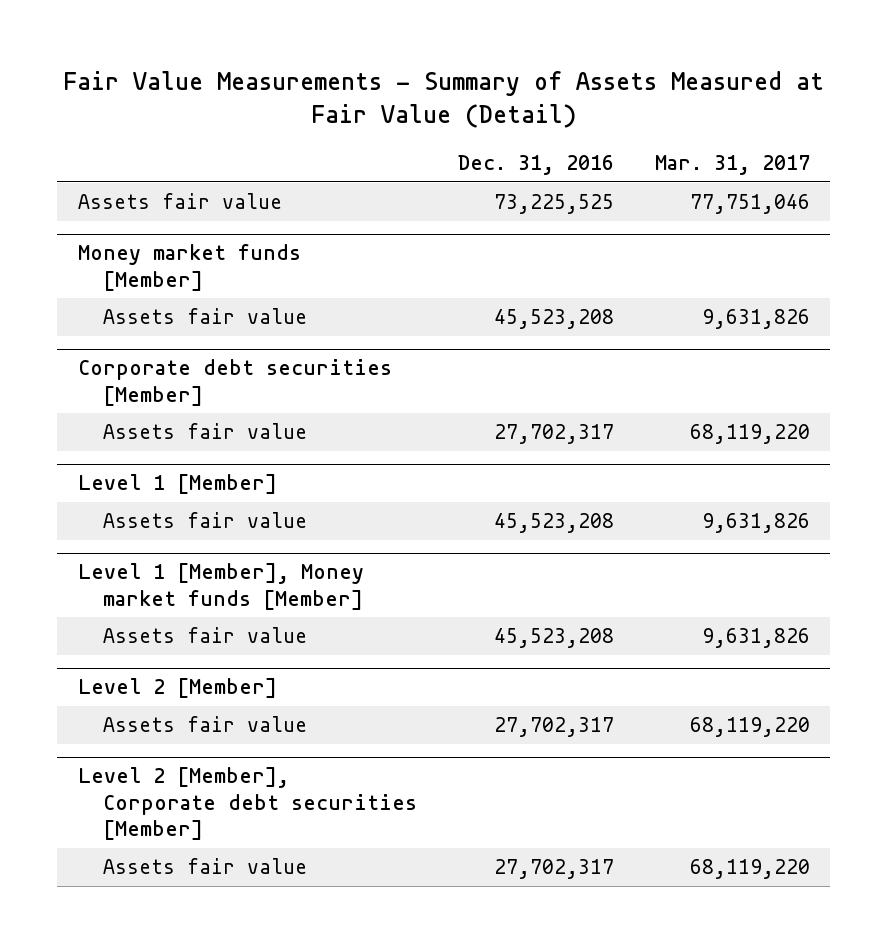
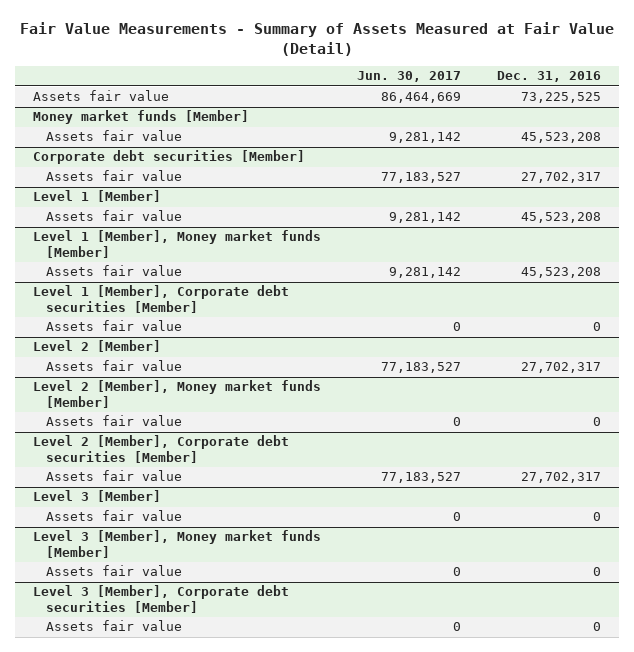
- | Dec. 31, 2016 | Mar. 31, 2017
+ | Jun. 30, 2017 | Dec. 31, 2016
+ Level 1 [Member], Corporate debt securities [Member]
+ Assets fair value | 0 | 0
+ Level 2 [Member], Money market funds [Member]
+ Assets fair value | 0 | 0
+ Level 3 [Member]
+ Assets fair value | 0 | 0
+ Level 3 [Member], Money market funds [Member]
+ Assets fair value | 0 | 0
+ Level 3 [Member], Corporate debt securities [Member]
+ Assets fair value | 0 | 0

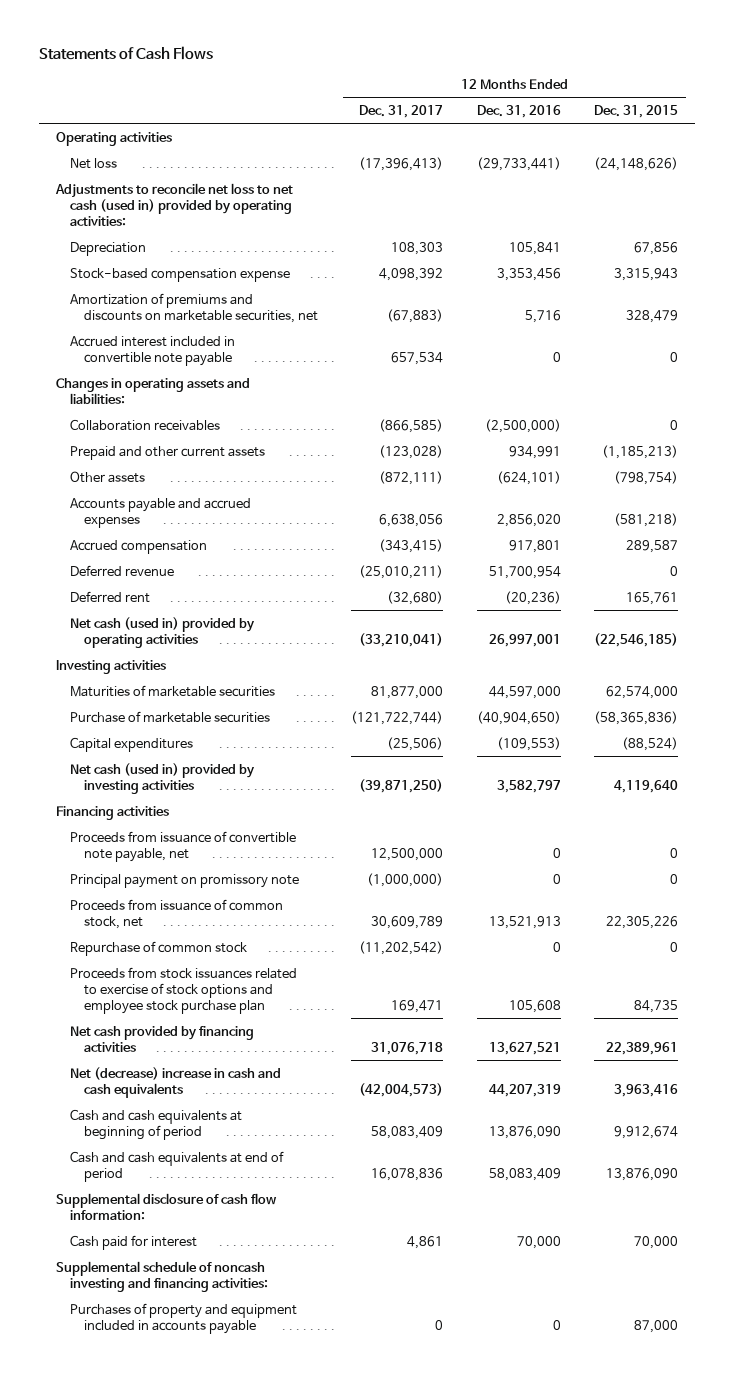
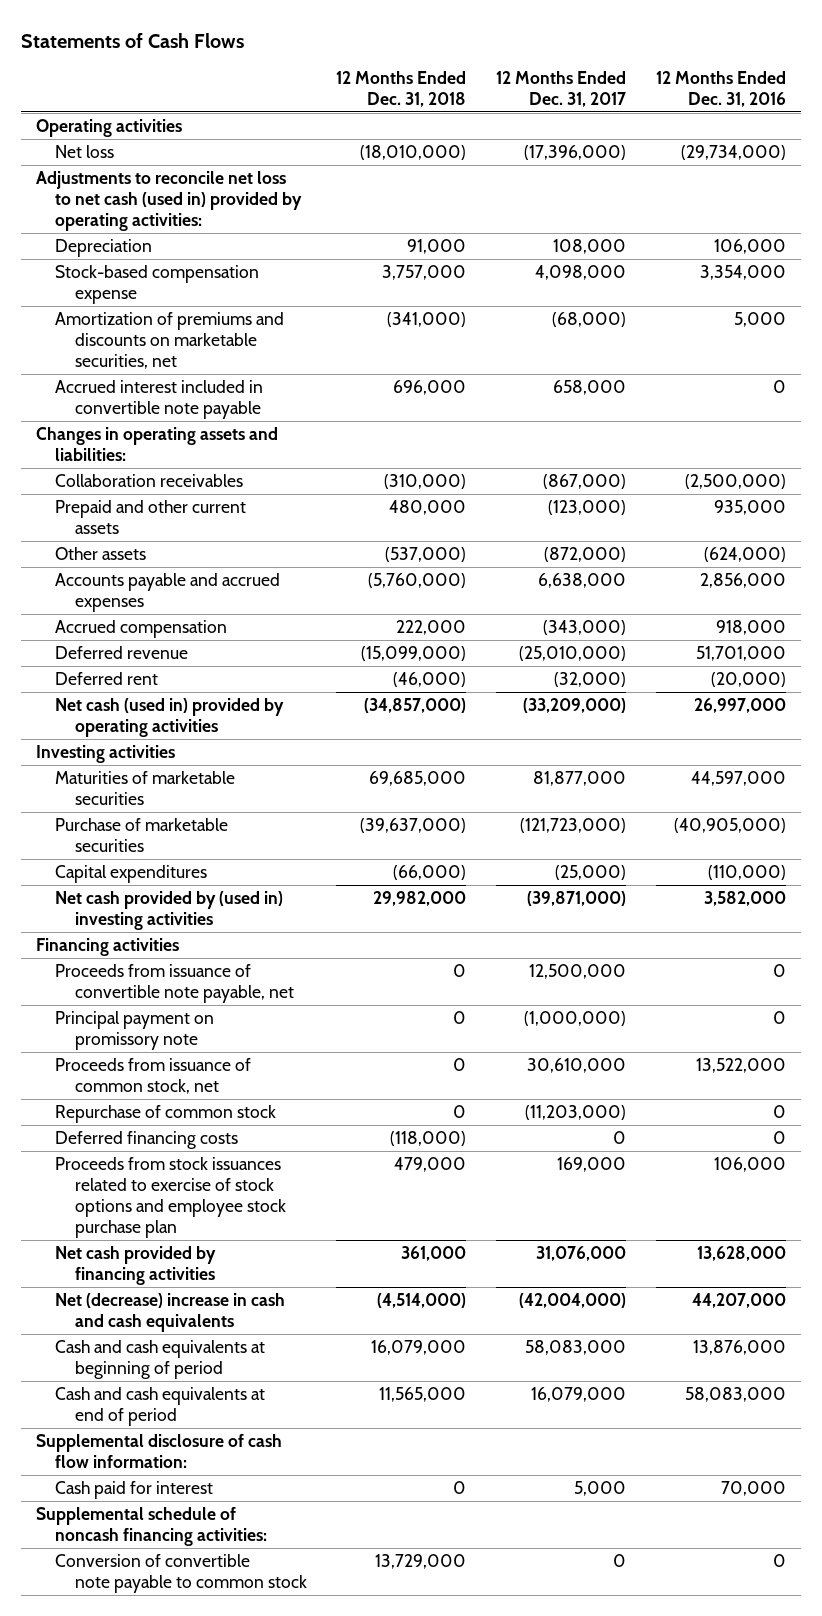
- | 12 Months Ended Dec. 31, 2017 | 12 Months Ended Dec. 31, 2016 | 12 Months Ended Dec. 31, 2015
+ | 12 Months Ended Dec. 31, 2018 | 12 Months Ended Dec. 31, 2017 | 12 Months Ended Dec. 31, 2016
- Net loss | (17,396,413) | (29,733,441) | (24,148,626)
+ Net loss | (18,010,000) | (17,396,000) | (29,734,000)
- Depreciation | 108,303 | 105,841 | 67,856
- Stock-based compensation expense | 4,098,392 | 3,353,456 | 3,315,943
- Amortization of premiums and discounts on marketable securities, net | (67,883) | 5,716 | 328,479
- Accrued interest included in convertible note payable | 657,534 | 0 | 0
+ Depreciation | 91,000 | 108,000 | 106,000
+ Stock-based compensation expense | 3,757,000 | 4,098,000 | 3,354,000
+ Amortization of premiums and discounts on marketable securities, net | (341,000) | (68,000) | 5,000
+ Accrued interest included in convertible note payable | 696,000 | 658,000 | 0
- Collaboration receivables | (866,585) | (2,500,000) | 0
- Prepaid and other current assets | (123,028) | 934,991 | (1,185,213)
- Other assets | (872,111) | (624,101) | (798,754)
- Accounts payable and accrued expenses | 6,638,056 | 2,856,020 | (581,218)
- Accrued compensation | (343,415) | 917,801 | 289,587
- Deferred revenue | (25,010,211) | 51,700,954 | 0
- Deferred rent | (32,680) | (20,236) | 165,761
- Net cash (used in) provided by operating activities | (33,210,041) | 26,997,001 | (22,546,185)
+ Collaboration receivables | (310,000) | (867,000) | (2,500,000)
+ Prepaid and other current assets | 480,000 | (123,000) | 935,000
+ Other assets | (537,000) | (872,000) | (624,000)
+ Accounts payable and accrued expenses | (5,760,000) | 6,638,000 | 2,856,000
+ Accrued compensation | 222,000 | (343,000) | 918,000
+ Deferred revenue | (15,099,000) | (25,010,000) | 51,701,000
+ Deferred rent | (46,000) | (32,000) | (20,000)
+ Net cash (used in) provided by operating activities | (34,857,000) | (33,209,000) | 26,997,000
- Purchase of marketable securities | (121,722,744) | (40,904,650) | (58,365,836)
- Capital expenditures | (25,506) | (109,553) | (88,524)
- Net cash (used in) provided by investing activities | (39,871,250) | 3,582,797 | 4,119,640
+ Purchase of marketable securities | (39,637,000) | (121,723,000) | (40,905,000)
+ Capital expenditures | (66,000) | (25,000) | (110,000)
+ Net cash provided by (used in) investing activities | 29,982,000 | (39,871,000) | 3,582,000
- Proceeds from issuance of common stock, net | 30,609,789 | 13,521,913 | 22,305,226
- Repurchase of common stock | (11,202,542) | 0 | 0
- Proceeds from stock issuances related to exercise of stock options and employee stock purchase plan | 169,471 | 105,608 | 84,735
- Net cash provided by financing activities | 31,076,718 | 13,627,521 | 22,389,961
- Net (decrease) increase in cash and cash equivalents | (42,004,573) | 44,207,319 | 3,963,416
- Cash and cash equivalents at beginning of period | 58,083,409 | 13,876,090 | 9,912,674
- Cash and cash equivalents at end of period | 16,078,836 | 58,083,409 | 13,876,090
+ Proceeds from issuance of common stock, net | 0 | 30,610,000 | 13,522,000
+ Repurchase of common stock | 0 | (11,203,000) | 0
+ Deferred financing costs | (118,000) | 0 | 0
+ Proceeds from stock issuances related to exercise of stock options and employee stock purchase plan | 479,000 | 169,000 | 106,000
+ Net cash provided by financing activities | 361,000 | 31,076,000 | 13,628,000
+ Net (decrease) increase in cash and cash equivalents | (4,514,000) | (42,004,000) | 44,207,000
+ Cash and cash equivalents at beginning of period | 16,079,000 | 58,083,000 | 13,876,000
+ Cash and cash equivalents at end of period | 11,565,000 | 16,079,000 | 58,083,000
- Cash paid for interest | 4,861 | 70,000 | 70,000
- Supplemental schedule of noncash investing and financing activities:
- Purchases of property and equipment included in accounts payable | 0 | 0 | 87,000
+ Cash paid for interest | 0 | 5,000 | 70,000
+ Supplemental schedule of noncash financing activities:
+ Conversion of convertible note payable to common stock | 13,729,000 | 0 | 0

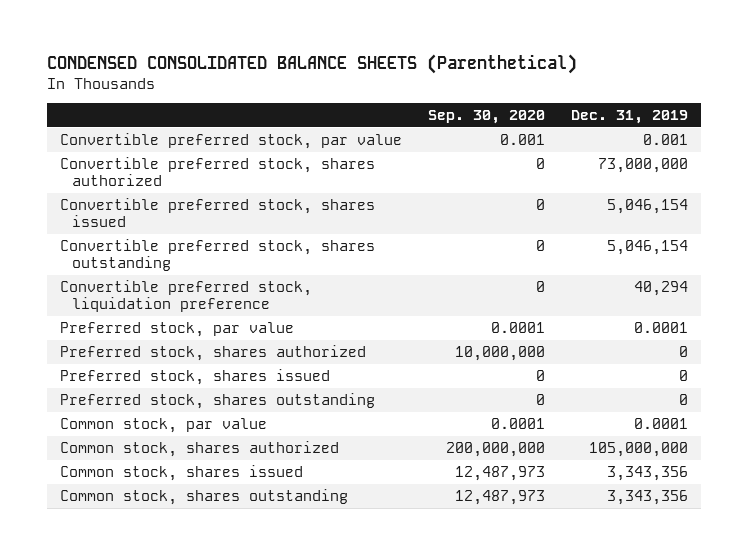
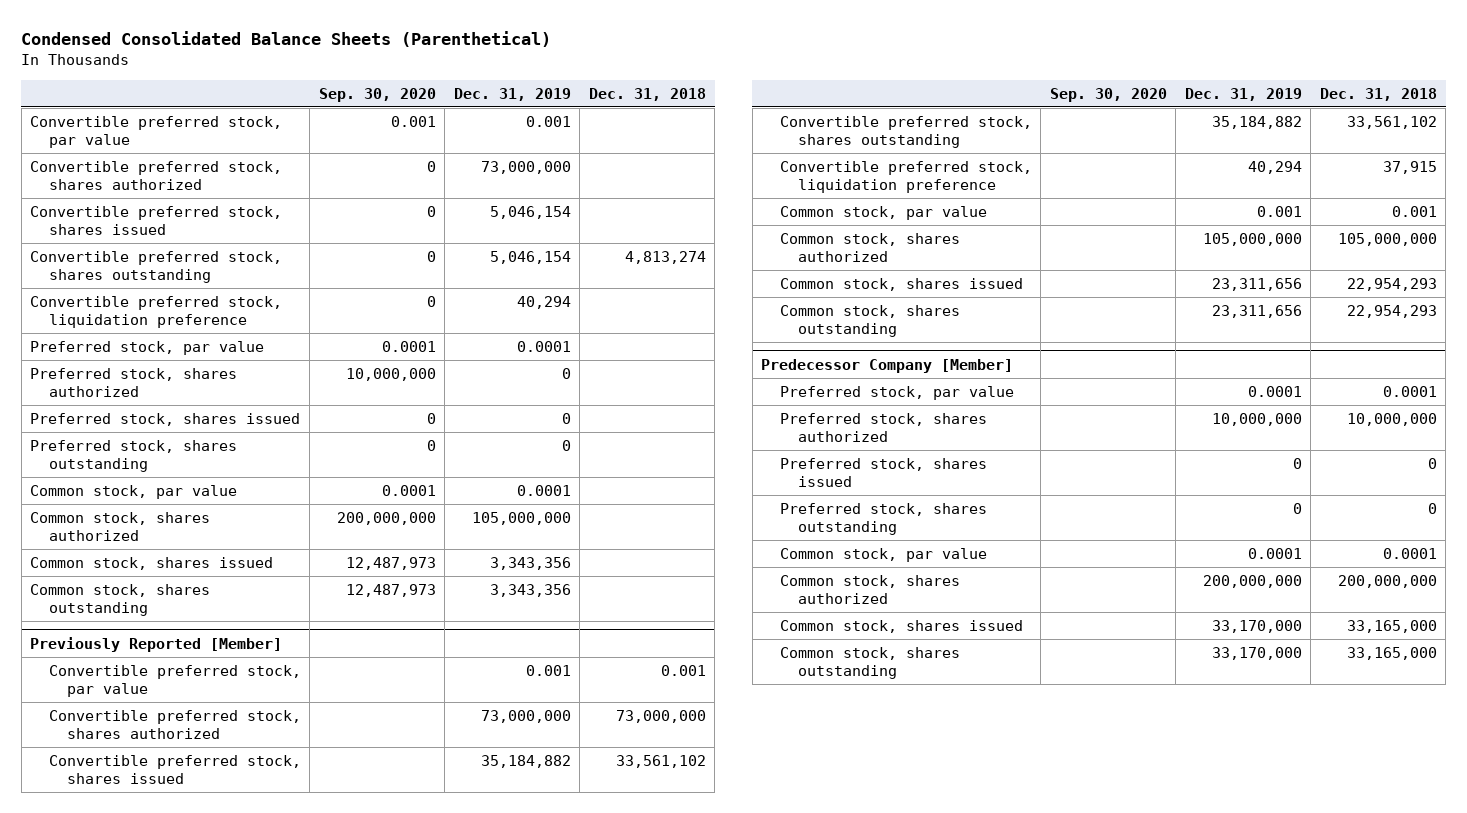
- CONDENSED CONSOLIDATED BALANCE SHEETS (Parenthetical)
+ Condensed Consolidated Balance Sheets (Parenthetical)
- | Sep. 30, 2020 | Dec. 31, 2019
+ | Sep. 30, 2020 | Dec. 31, 2019 | Dec. 31, 2018
+ Previously Reported [Member]
+ Convertible preferred stock, par value | | 0.001 | 0.001
+ Convertible preferred stock, shares authorized | | 73,000,000 | 73,000,000
+ Convertible preferred stock, shares issued | | 35,184,882 | 33,561,102
+ Convertible preferred stock, shares outstanding | | 35,184,882 | 33,561,102
+ Convertible preferred stock, liquidation preference | | 40,294 | 37,915
+ Common stock, par value | | 0.001 | 0.001
+ Common stock, shares authorized | | 105,000,000 | 105,000,000
+ Common stock, shares issued | | 23,311,656 | 22,954,293
+ Common stock, shares outstanding | | 23,311,656 | 22,954,293
+ Predecessor Company [Member]
+ Preferred stock, par value | | 0.0001 | 0.0001
+ Preferred stock, shares authorized | | 10,000,000 | 10,000,000
+ Preferred stock, shares issued | | 0 | 0
+ Preferred stock, shares outstanding | | 0 | 0
+ Common stock, par value | | 0.0001 | 0.0001
+ Common stock, shares authorized | | 200,000,000 | 200,000,000
+ Common stock, shares issued | | 33,170,000 | 33,165,000
+ Common stock, shares outstanding | | 33,170,000 | 33,165,000

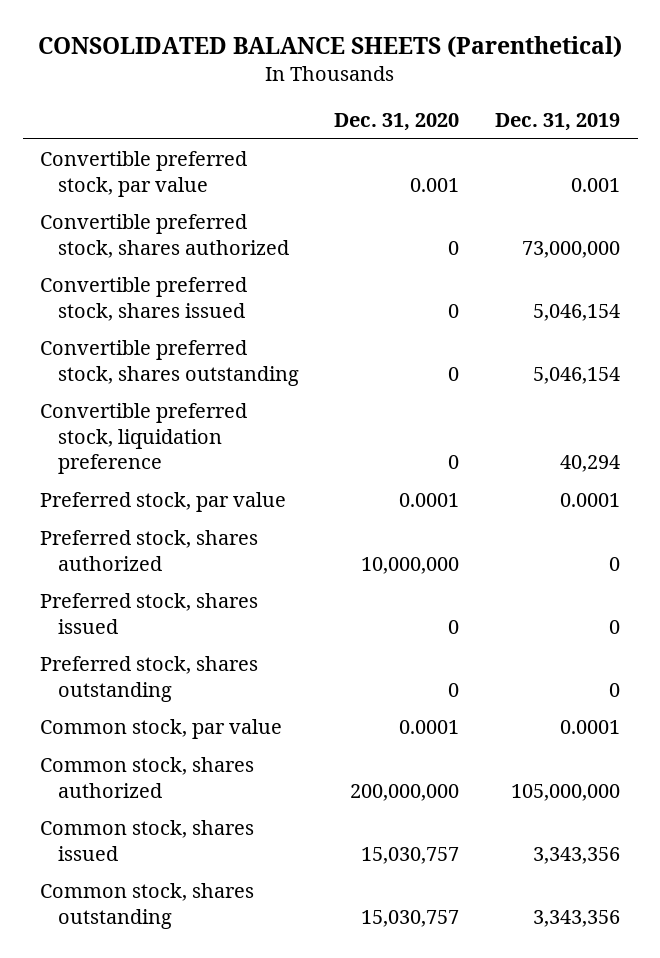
- Condensed Consolidated Balance Sheets (Parenthetical)
+ CONSOLIDATED BALANCE SHEETS (Parenthetical)
- | Sep. 30, 2020 | Dec. 31, 2019 | Dec. 31, 2018
+ | Dec. 31, 2020 | Dec. 31, 2019
- Previously Reported [Member]
- Convertible preferred stock, par value | | 0.001 | 0.001
- Convertible preferred stock, shares authorized | | 73,000,000 | 73,000,000
- Convertible preferred stock, shares issued | | 35,184,882 | 33,561,102
- Convertible preferred stock, shares outstanding | | 35,184,882 | 33,561,102
- Convertible preferred stock, liquidation preference | | 40,294 | 37,915
- Common stock, par value | | 0.001 | 0.001
- Common stock, shares authorized | | 105,000,000 | 105,000,000
- Common stock, shares issued | | 23,311,656 | 22,954,293
- Common stock, shares outstanding | | 23,311,656 | 22,954,293
- Predecessor Company [Member]
- Preferred stock, par value | | 0.0001 | 0.0001
- Preferred stock, shares authorized | | 10,000,000 | 10,000,000
- Preferred stock, shares issued | | 0 | 0
- Preferred stock, shares outstanding | | 0 | 0
- Common stock, par value | | 0.0001 | 0.0001
- Common stock, shares authorized | | 200,000,000 | 200,000,000
- Common stock, shares issued | | 33,170,000 | 33,165,000
- Common stock, shares outstanding | | 33,170,000 | 33,165,000

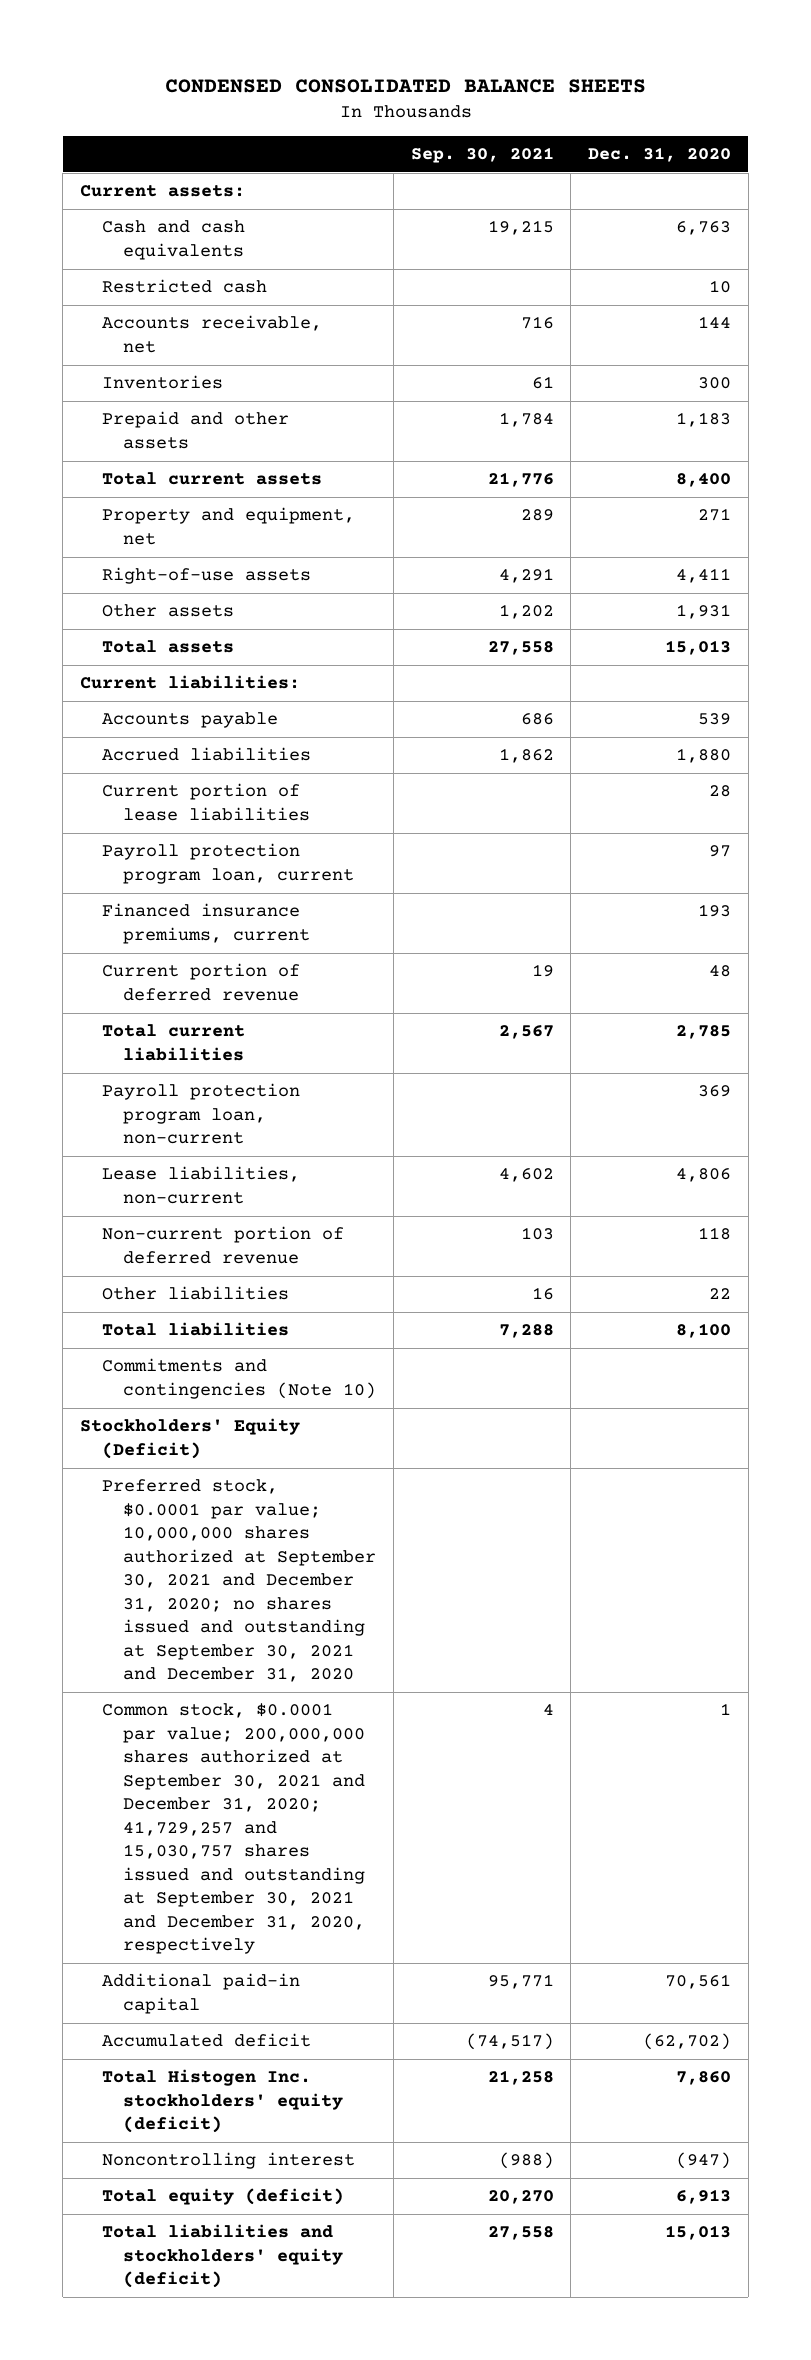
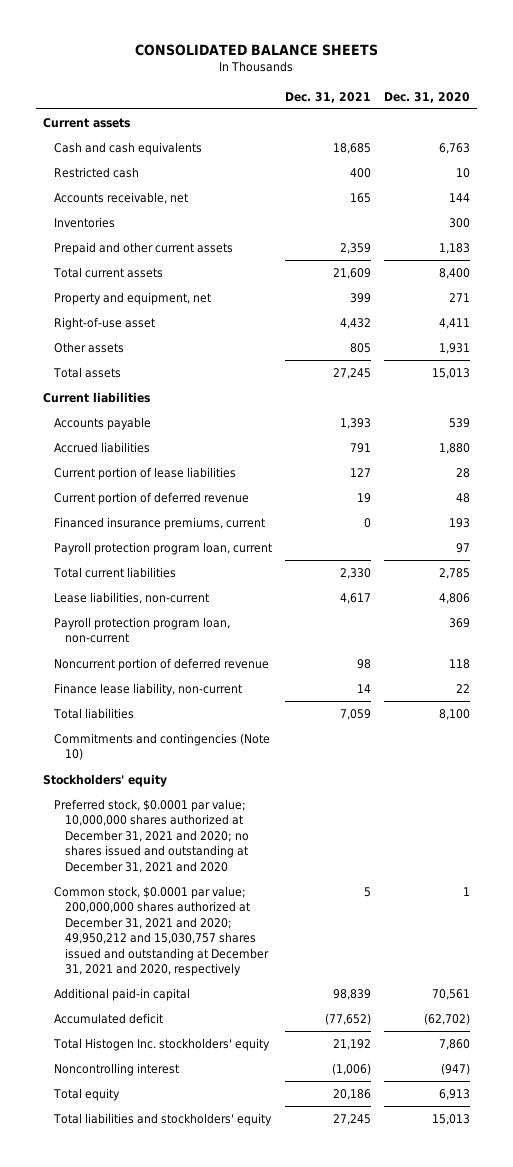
- CONDENSED CONSOLIDATED BALANCE SHEETS
+ CONSOLIDATED BALANCE SHEETS
- | Sep. 30, 2021 | Dec. 31, 2020
+ | Dec. 31, 2021 | Dec. 31, 2020
- Current assets:
+ Current assets
- Prepaid and other assets | 1,784 | 1,183
+ Prepaid and other current assets | 2,359 | 1,183
- Right-of-use assets | 4,291 | 4,411
+ Right-of-use asset | 4,432 | 4,411
- Current liabilities:
+ Current liabilities
moved down: Financed insurance premiums, current | 0 | 193
moved down: Payroll protection program loan, current | | 97
- Non-current portion of deferred revenue | 103 | 118
- Other liabilities | 16 | 22
moved down: Payroll protection program loan, non-current | | 369
+ Noncurrent portion of deferred revenue | 98 | 118
+ Finance lease liability, non-current | 14 | 22
- Stockholders' Equity (Deficit)
- Preferred stock, $0.0001 par value; 10,000,000 shares authorized at September 30, 2021 and December 31, 2020; no shares issued and outstanding at September 30, 2021 and December 31, 2020
- Common stock, $0.0001 par value; 200,000,000 shares authorized at September 30, 2021 and December 31, 2020; 41,729,257 and 15,030,757 shares issued and outstanding at September 30, 2021 and December 31, 2020, respectively | 4 | 1
+ Stockholders' equity
+ Preferred stock, $0.0001 par value; 10,000,000 shares authorized at December 31, 2021 and 2020; no shares issued and outstanding at December 31, 2021 and 2020
+ Common stock, $0.0001 par value; 200,000,000 shares authorized at December 31, 2021 and 2020; 49,950,212 and 15,030,757 shares issued and outstanding at December 31, 2021 and 2020, respectively | 5 | 1
- Total Histogen Inc. stockholders' equity (deficit) | 21,258 | 7,860
+ Total Histogen Inc. stockholders' equity | 21,192 | 7,860
- Total equity (deficit) | 20,270 | 6,913
- Total liabilities and stockholders' equity (deficit) | 27,558 | 15,013
+ Total equity | 20,186 | 6,913
+ Total liabilities and stockholders' equity | 27,245 | 15,013

